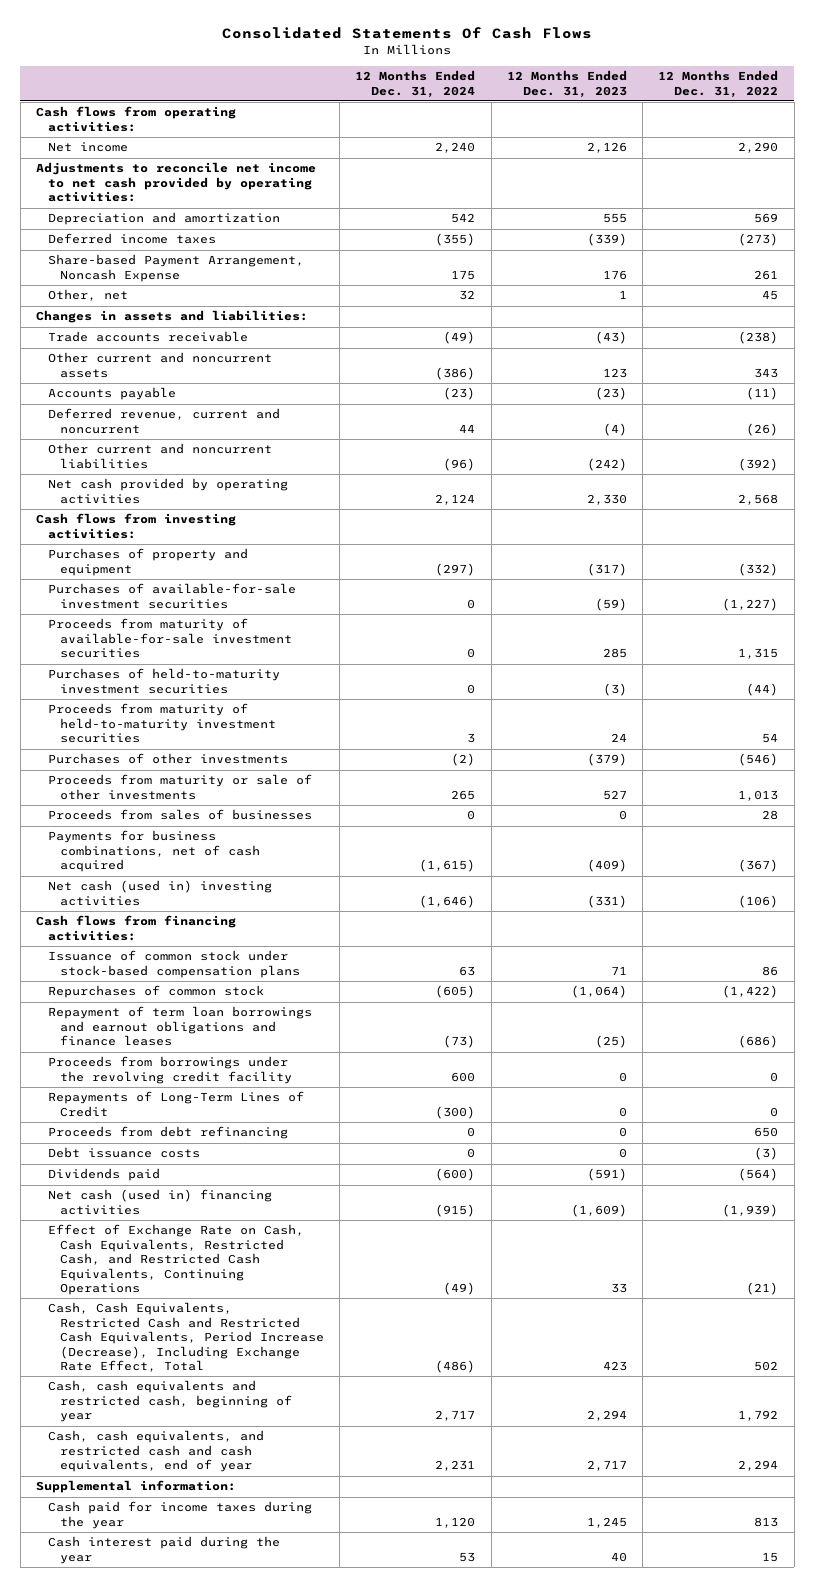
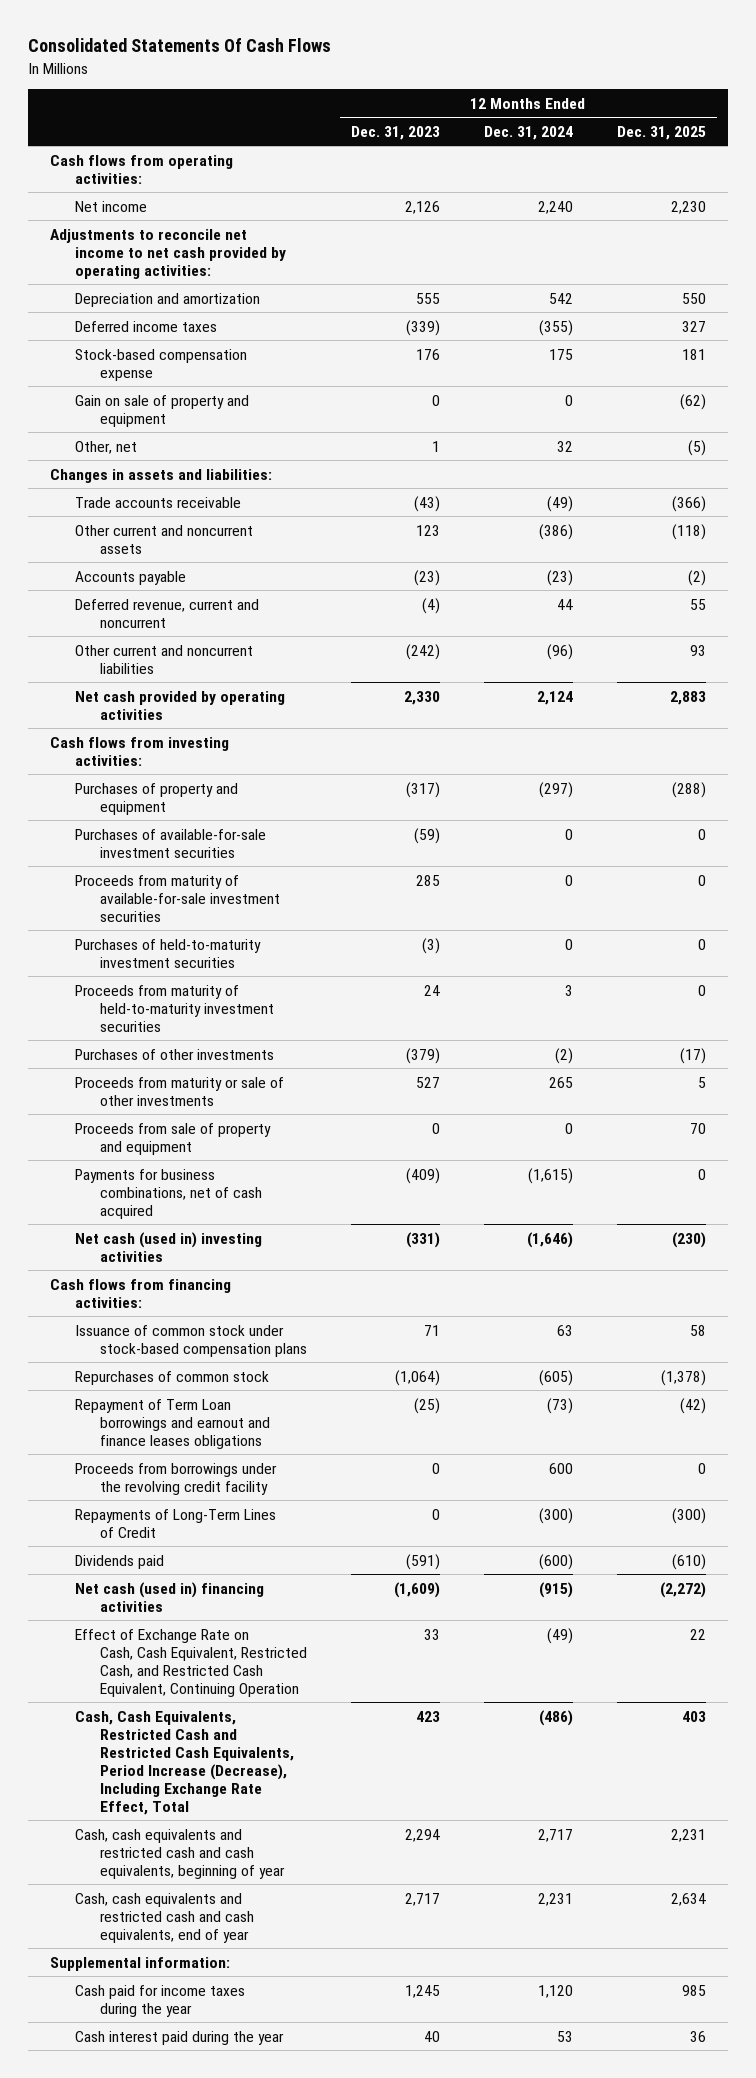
- | 12 Months Ended Dec. 31, 2024 | 12 Months Ended Dec. 31, 2023 | 12 Months Ended Dec. 31, 2022
+ | 12 Months Ended Dec. 31, 2023 | 12 Months Ended Dec. 31, 2024 | 12 Months Ended Dec. 31, 2025
- Share-based Payment Arrangement, Noncash Expense | 175 | 176 | 261
+ Stock-based compensation expense | 176 | 175 | 181
+ Gain on sale of property and equipment | 0 | 0 | (62)
- Proceeds from sales of businesses | 0 | 0 | 28
+ Proceeds from sale of property and equipment | 0 | 0 | 70
- Repayment of term loan borrowings and earnout obligations and finance leases | (73) | (25) | (686)
+ Repayment of Term Loan borrowings and earnout and finance leases obligations | (25) | (73) | (42)
- Proceeds from debt refinancing | 0 | 0 | 650
- Debt issuance costs | 0 | 0 | (3)
- Effect of Exchange Rate on Cash, Cash Equivalents, Restricted Cash, and Restricted Cash Equivalents, Continuing Operations | (49) | 33 | (21)
+ Effect of Exchange Rate on Cash, Cash Equivalent, Restricted Cash, and Restricted Cash Equivalent, Continuing Operation | 33 | (49) | 22
- Cash, cash equivalents and restricted cash, beginning of year | 2,717 | 2,294 | 1,792
- Cash, cash equivalents, and restricted cash and cash equivalents, end of year | 2,231 | 2,717 | 2,294
+ Cash, cash equivalents and restricted cash and cash equivalents, beginning of year | 2,294 | 2,717 | 2,231
+ Cash, cash equivalents and restricted cash and cash equivalents, end of year | 2,717 | 2,231 | 2,634

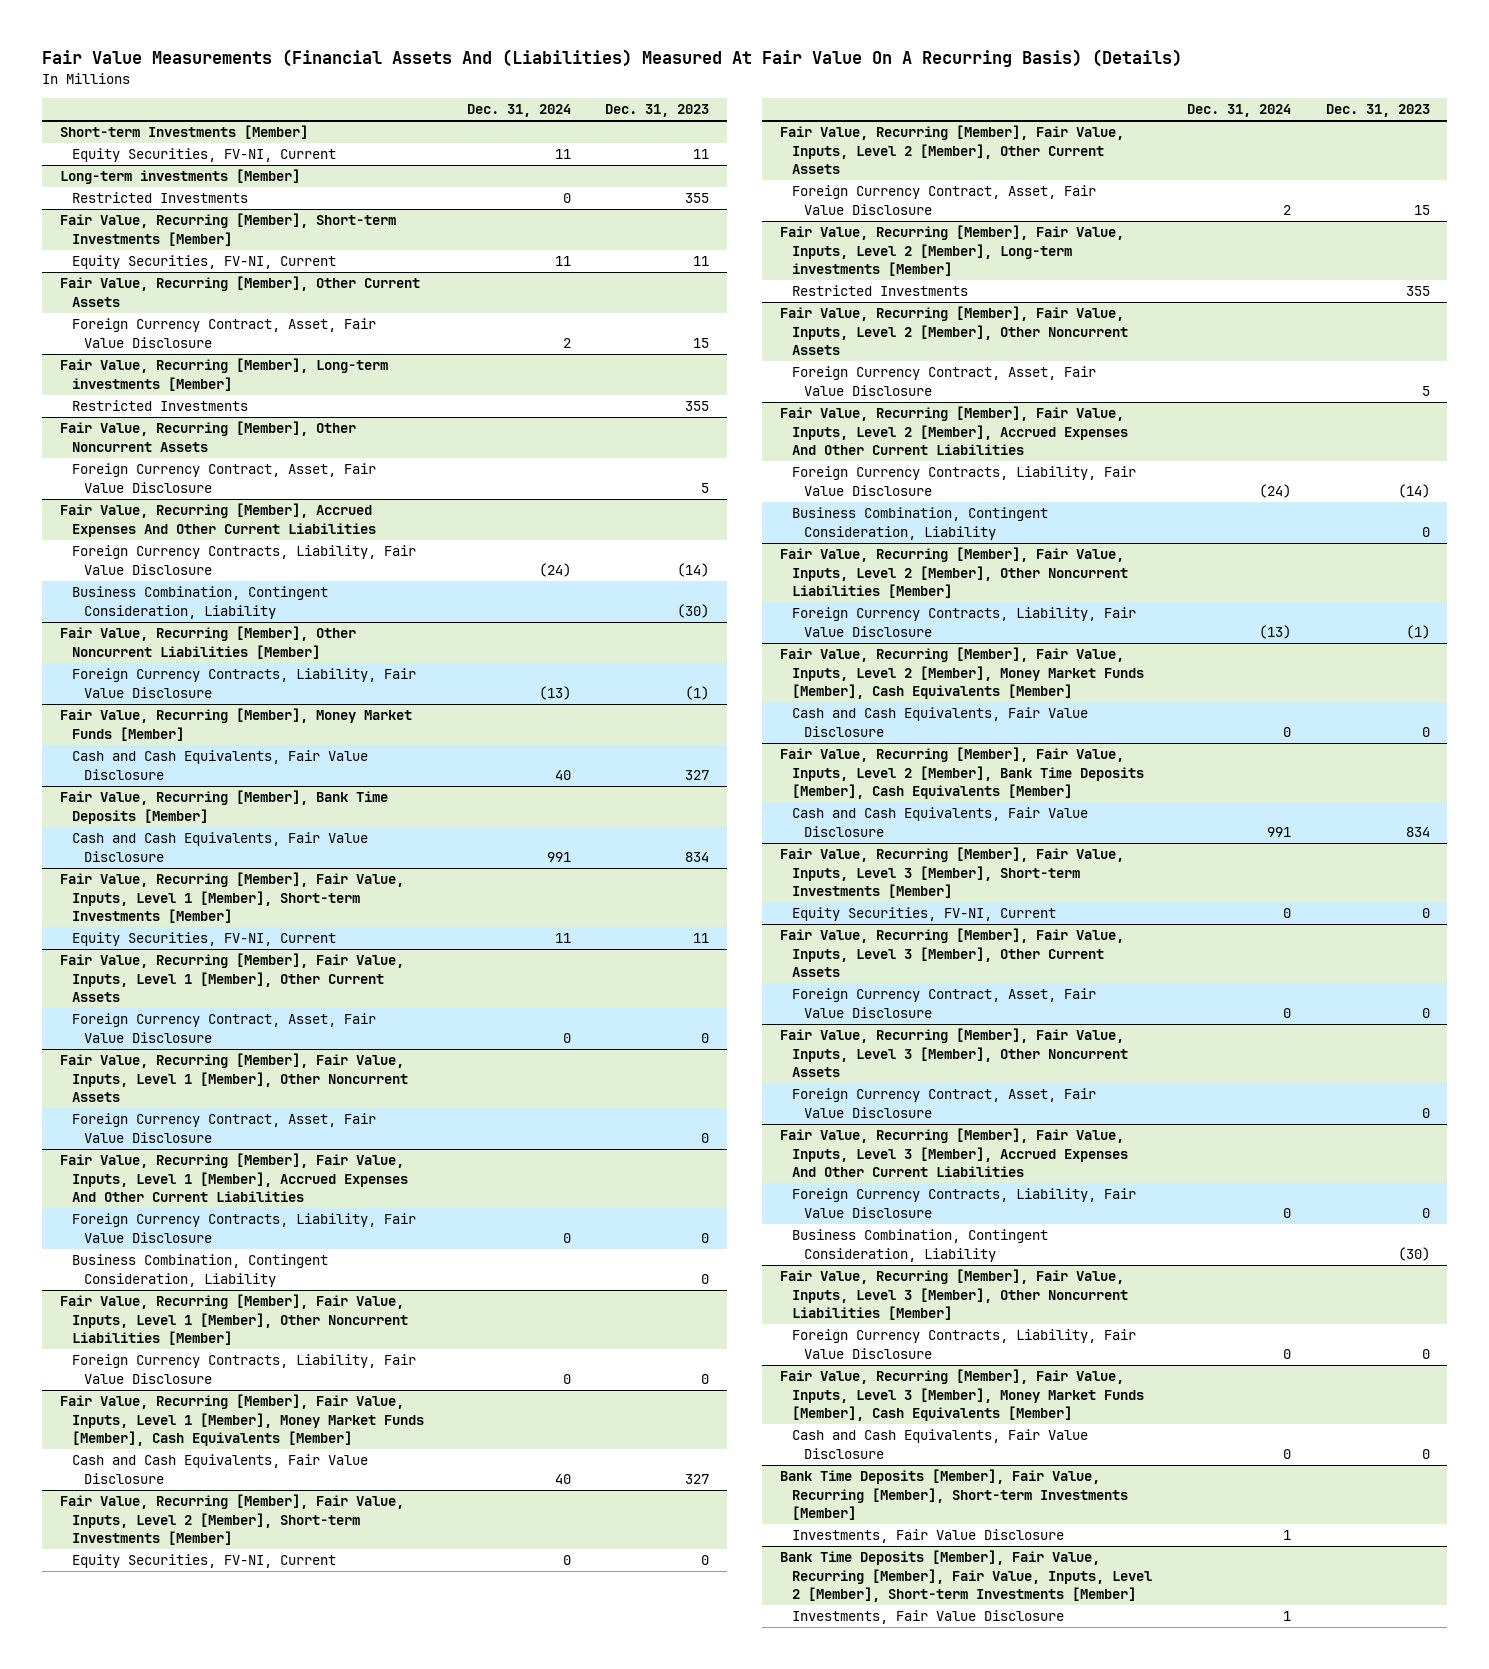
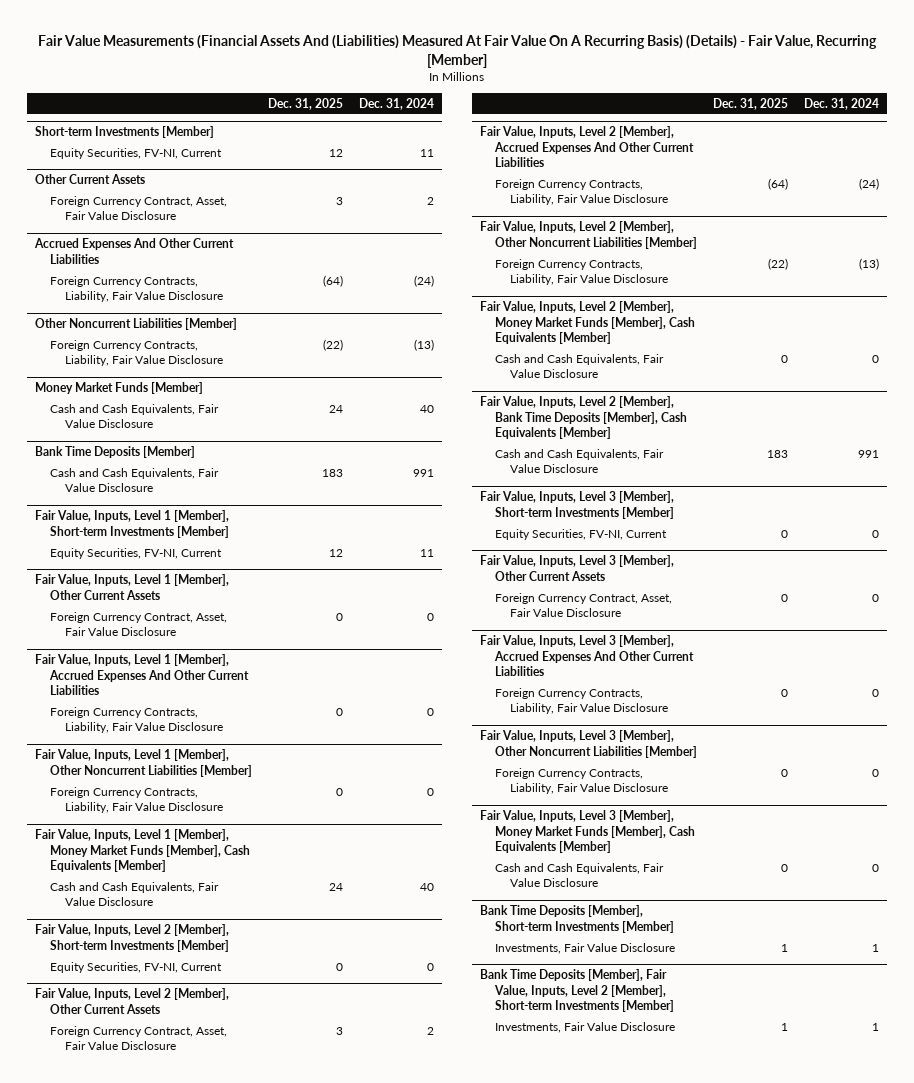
- Fair Value Measurements (Financial Assets And (Liabilities) Measured At Fair Value On A Recurring Basis) (Details)
+ Fair Value Measurements (Financial Assets And (Liabilities) Measured At Fair Value On A Recurring Basis) (Details) - Fair Value, Recurring [Member]
- | Dec. 31, 2024 | Dec. 31, 2023
+ | Dec. 31, 2025 | Dec. 31, 2024
- Long-term investments [Member]
- Restricted Investments | 0 | 355
- Fair Value, Recurring [Member], Short-term Investments [Member]
- Equity Securities, FV-NI, Current | 11 | 11
- Fair Value, Recurring [Member], Other Current Assets
+ Other Current Assets
- Fair Value, Recurring [Member], Long-term investments [Member]
- Restricted Investments | | 355
- Fair Value, Recurring [Member], Other Noncurrent Assets
- Foreign Currency Contract, Asset, Fair Value Disclosure | | 5
- Fair Value, Recurring [Member], Accrued Expenses And Other Current Liabilities
+ Accrued Expenses And Other Current Liabilities
- Business Combination, Contingent Consideration, Liability | | (30)
- Fair Value, Recurring [Member], Other Noncurrent Liabilities [Member]
+ Other Noncurrent Liabilities [Member]
- Fair Value, Recurring [Member], Money Market Funds [Member]
+ Money Market Funds [Member]
- Fair Value, Recurring [Member], Bank Time Deposits [Member]
+ Bank Time Deposits [Member]
- Fair Value, Recurring [Member], Fair Value, Inputs, Level 1 [Member], Short-term Investments [Member]
+ Fair Value, Inputs, Level 1 [Member], Short-term Investments [Member]
- Fair Value, Recurring [Member], Fair Value, Inputs, Level 1 [Member], Other Current Assets
+ Fair Value, Inputs, Level 1 [Member], Other Current Assets
- Fair Value, Recurring [Member], Fair Value, Inputs, Level 1 [Member], Other Noncurrent Assets
- Foreign Currency Contract, Asset, Fair Value Disclosure | | 0
- Fair Value, Recurring [Member], Fair Value, Inputs, Level 1 [Member], Accrued Expenses And Other Current Liabilities
+ Fair Value, Inputs, Level 1 [Member], Accrued Expenses And Other Current Liabilities
- Business Combination, Contingent Consideration, Liability | | 0
- Fair Value, Recurring [Member], Fair Value, Inputs, Level 1 [Member], Other Noncurrent Liabilities [Member]
+ Fair Value, Inputs, Level 1 [Member], Other Noncurrent Liabilities [Member]
- Fair Value, Recurring [Member], Fair Value, Inputs, Level 1 [Member], Money Market Funds [Member], Cash Equivalents [Member]
+ Fair Value, Inputs, Level 1 [Member], Money Market Funds [Member], Cash Equivalents [Member]
- Fair Value, Recurring [Member], Fair Value, Inputs, Level 2 [Member], Short-term Investments [Member]
+ Fair Value, Inputs, Level 2 [Member], Short-term Investments [Member]
- Fair Value, Recurring [Member], Fair Value, Inputs, Level 2 [Member], Other Current Assets
+ Fair Value, Inputs, Level 2 [Member], Other Current Assets
- Fair Value, Recurring [Member], Fair Value, Inputs, Level 2 [Member], Long-term investments [Member]
- Restricted Investments | | 355
- Fair Value, Recurring [Member], Fair Value, Inputs, Level 2 [Member], Other Noncurrent Assets
- Foreign Currency Contract, Asset, Fair Value Disclosure | | 5
- Fair Value, Recurring [Member], Fair Value, Inputs, Level 2 [Member], Accrued Expenses And Other Current Liabilities
+ Fair Value, Inputs, Level 2 [Member], Accrued Expenses And Other Current Liabilities
- Business Combination, Contingent Consideration, Liability | | 0
- Fair Value, Recurring [Member], Fair Value, Inputs, Level 2 [Member], Other Noncurrent Liabilities [Member]
+ Fair Value, Inputs, Level 2 [Member], Other Noncurrent Liabilities [Member]
- Fair Value, Recurring [Member], Fair Value, Inputs, Level 2 [Member], Money Market Funds [Member], Cash Equivalents [Member]
+ Fair Value, Inputs, Level 2 [Member], Money Market Funds [Member], Cash Equivalents [Member]
- Fair Value, Recurring [Member], Fair Value, Inputs, Level 2 [Member], Bank Time Deposits [Member], Cash Equivalents [Member]
+ Fair Value, Inputs, Level 2 [Member], Bank Time Deposits [Member], Cash Equivalents [Member]
- Fair Value, Recurring [Member], Fair Value, Inputs, Level 3 [Member], Short-term Investments [Member]
+ Fair Value, Inputs, Level 3 [Member], Short-term Investments [Member]
- Fair Value, Recurring [Member], Fair Value, Inputs, Level 3 [Member], Other Current Assets
+ Fair Value, Inputs, Level 3 [Member], Other Current Assets
- Fair Value, Recurring [Member], Fair Value, Inputs, Level 3 [Member], Other Noncurrent Assets
- Foreign Currency Contract, Asset, Fair Value Disclosure | | 0
- Fair Value, Recurring [Member], Fair Value, Inputs, Level 3 [Member], Accrued Expenses And Other Current Liabilities
+ Fair Value, Inputs, Level 3 [Member], Accrued Expenses And Other Current Liabilities
- Business Combination, Contingent Consideration, Liability | | (30)
- Fair Value, Recurring [Member], Fair Value, Inputs, Level 3 [Member], Other Noncurrent Liabilities [Member]
+ Fair Value, Inputs, Level 3 [Member], Other Noncurrent Liabilities [Member]
- Fair Value, Recurring [Member], Fair Value, Inputs, Level 3 [Member], Money Market Funds [Member], Cash Equivalents [Member]
+ Fair Value, Inputs, Level 3 [Member], Money Market Funds [Member], Cash Equivalents [Member]
- Bank Time Deposits [Member], Fair Value, Recurring [Member], Short-term Investments [Member]
+ Bank Time Deposits [Member], Short-term Investments [Member]
- Bank Time Deposits [Member], Fair Value, Recurring [Member], Fair Value, Inputs, Level 2 [Member], Short-term Investments [Member]
+ Bank Time Deposits [Member], Fair Value, Inputs, Level 2 [Member], Short-term Investments [Member]

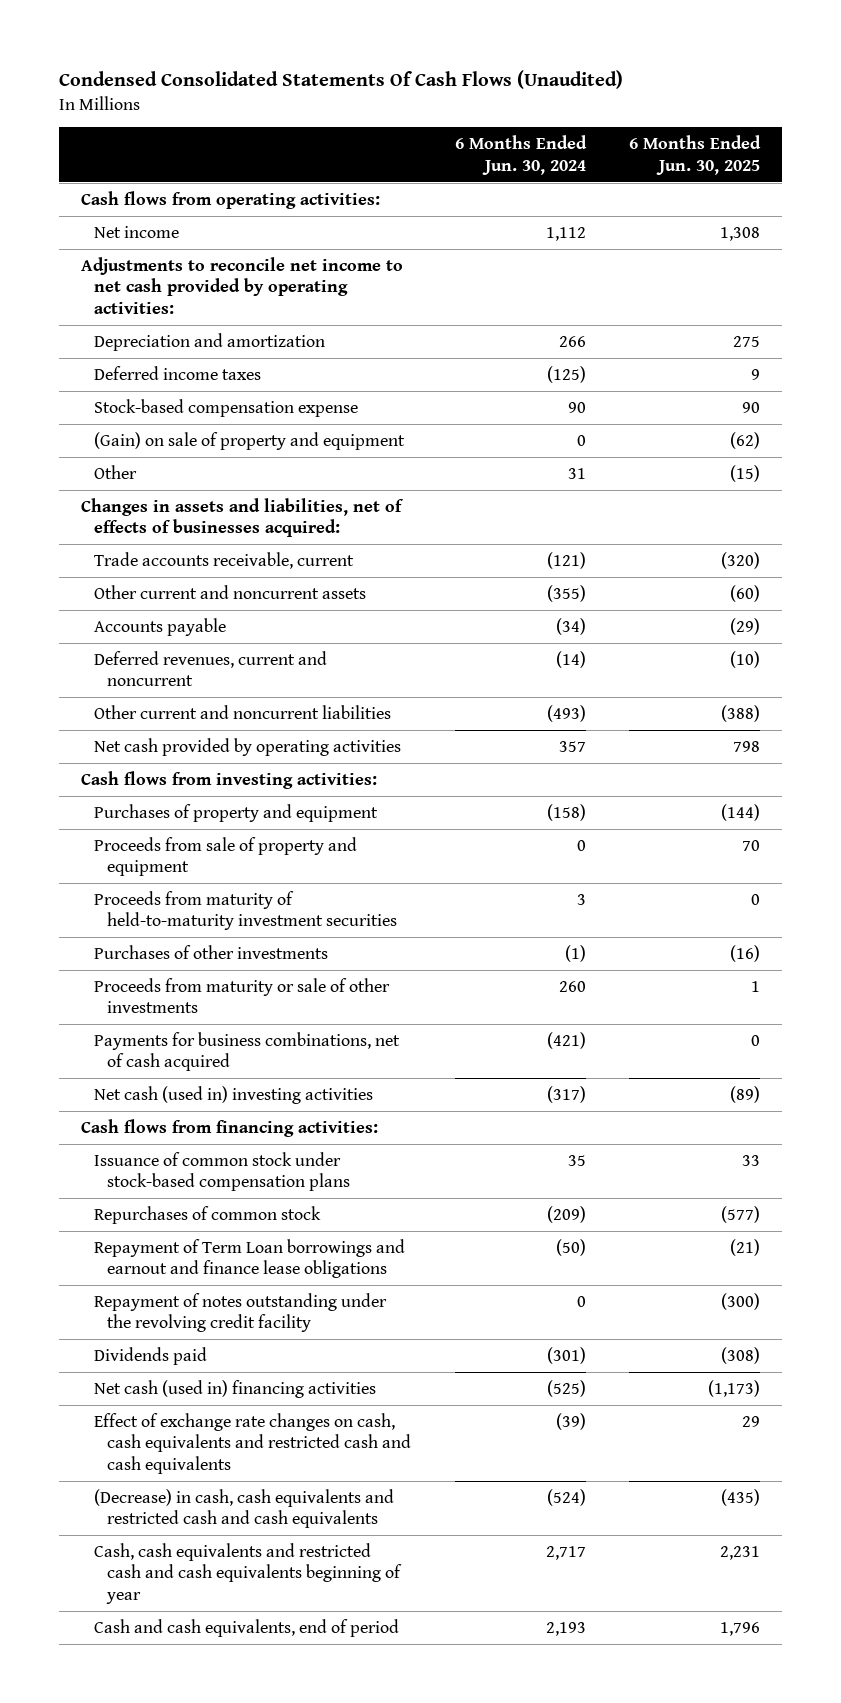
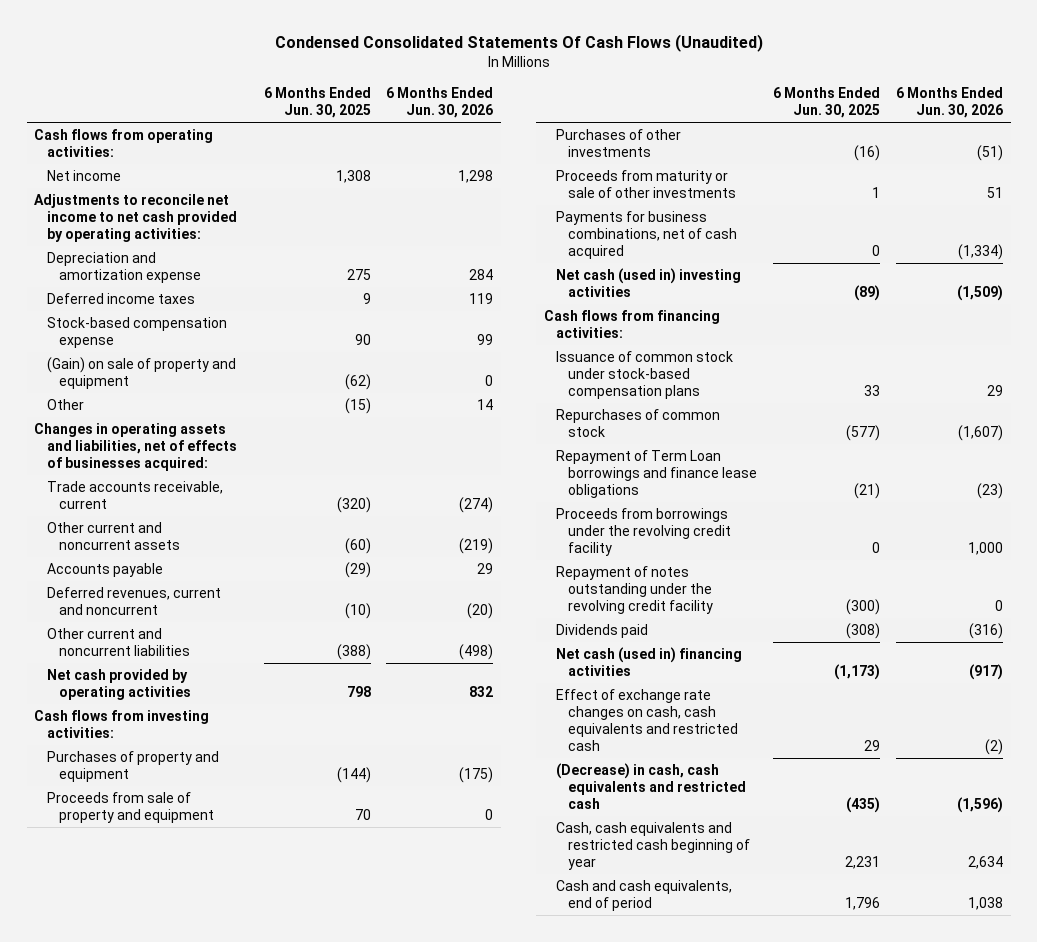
- | 6 Months Ended Jun. 30, 2024 | 6 Months Ended Jun. 30, 2025
+ | 6 Months Ended Jun. 30, 2025 | 6 Months Ended Jun. 30, 2026
- Depreciation and amortization | 266 | 275
+ Depreciation and amortization expense | 275 | 284
- Changes in assets and liabilities, net of effects of businesses acquired:
+ Changes in operating assets and liabilities, net of effects of businesses acquired:
- Proceeds from maturity of held-to-maturity investment securities | 3 | 0
- Repayment of Term Loan borrowings and earnout and finance lease obligations | (50) | (21)
+ Repayment of Term Loan borrowings and finance lease obligations | (21) | (23)
+ Proceeds from borrowings under the revolving credit facility | 0 | 1,000
- Effect of exchange rate changes on cash, cash equivalents and restricted cash and cash equivalents | (39) | 29
- (Decrease) in cash, cash equivalents and restricted cash and cash equivalents | (524) | (435)
- Cash, cash equivalents and restricted cash and cash equivalents beginning of year | 2,717 | 2,231
+ Effect of exchange rate changes on cash, cash equivalents and restricted cash | 29 | (2)
+ (Decrease) in cash, cash equivalents and restricted cash | (435) | (1,596)
+ Cash, cash equivalents and restricted cash beginning of year | 2,231 | 2,634

